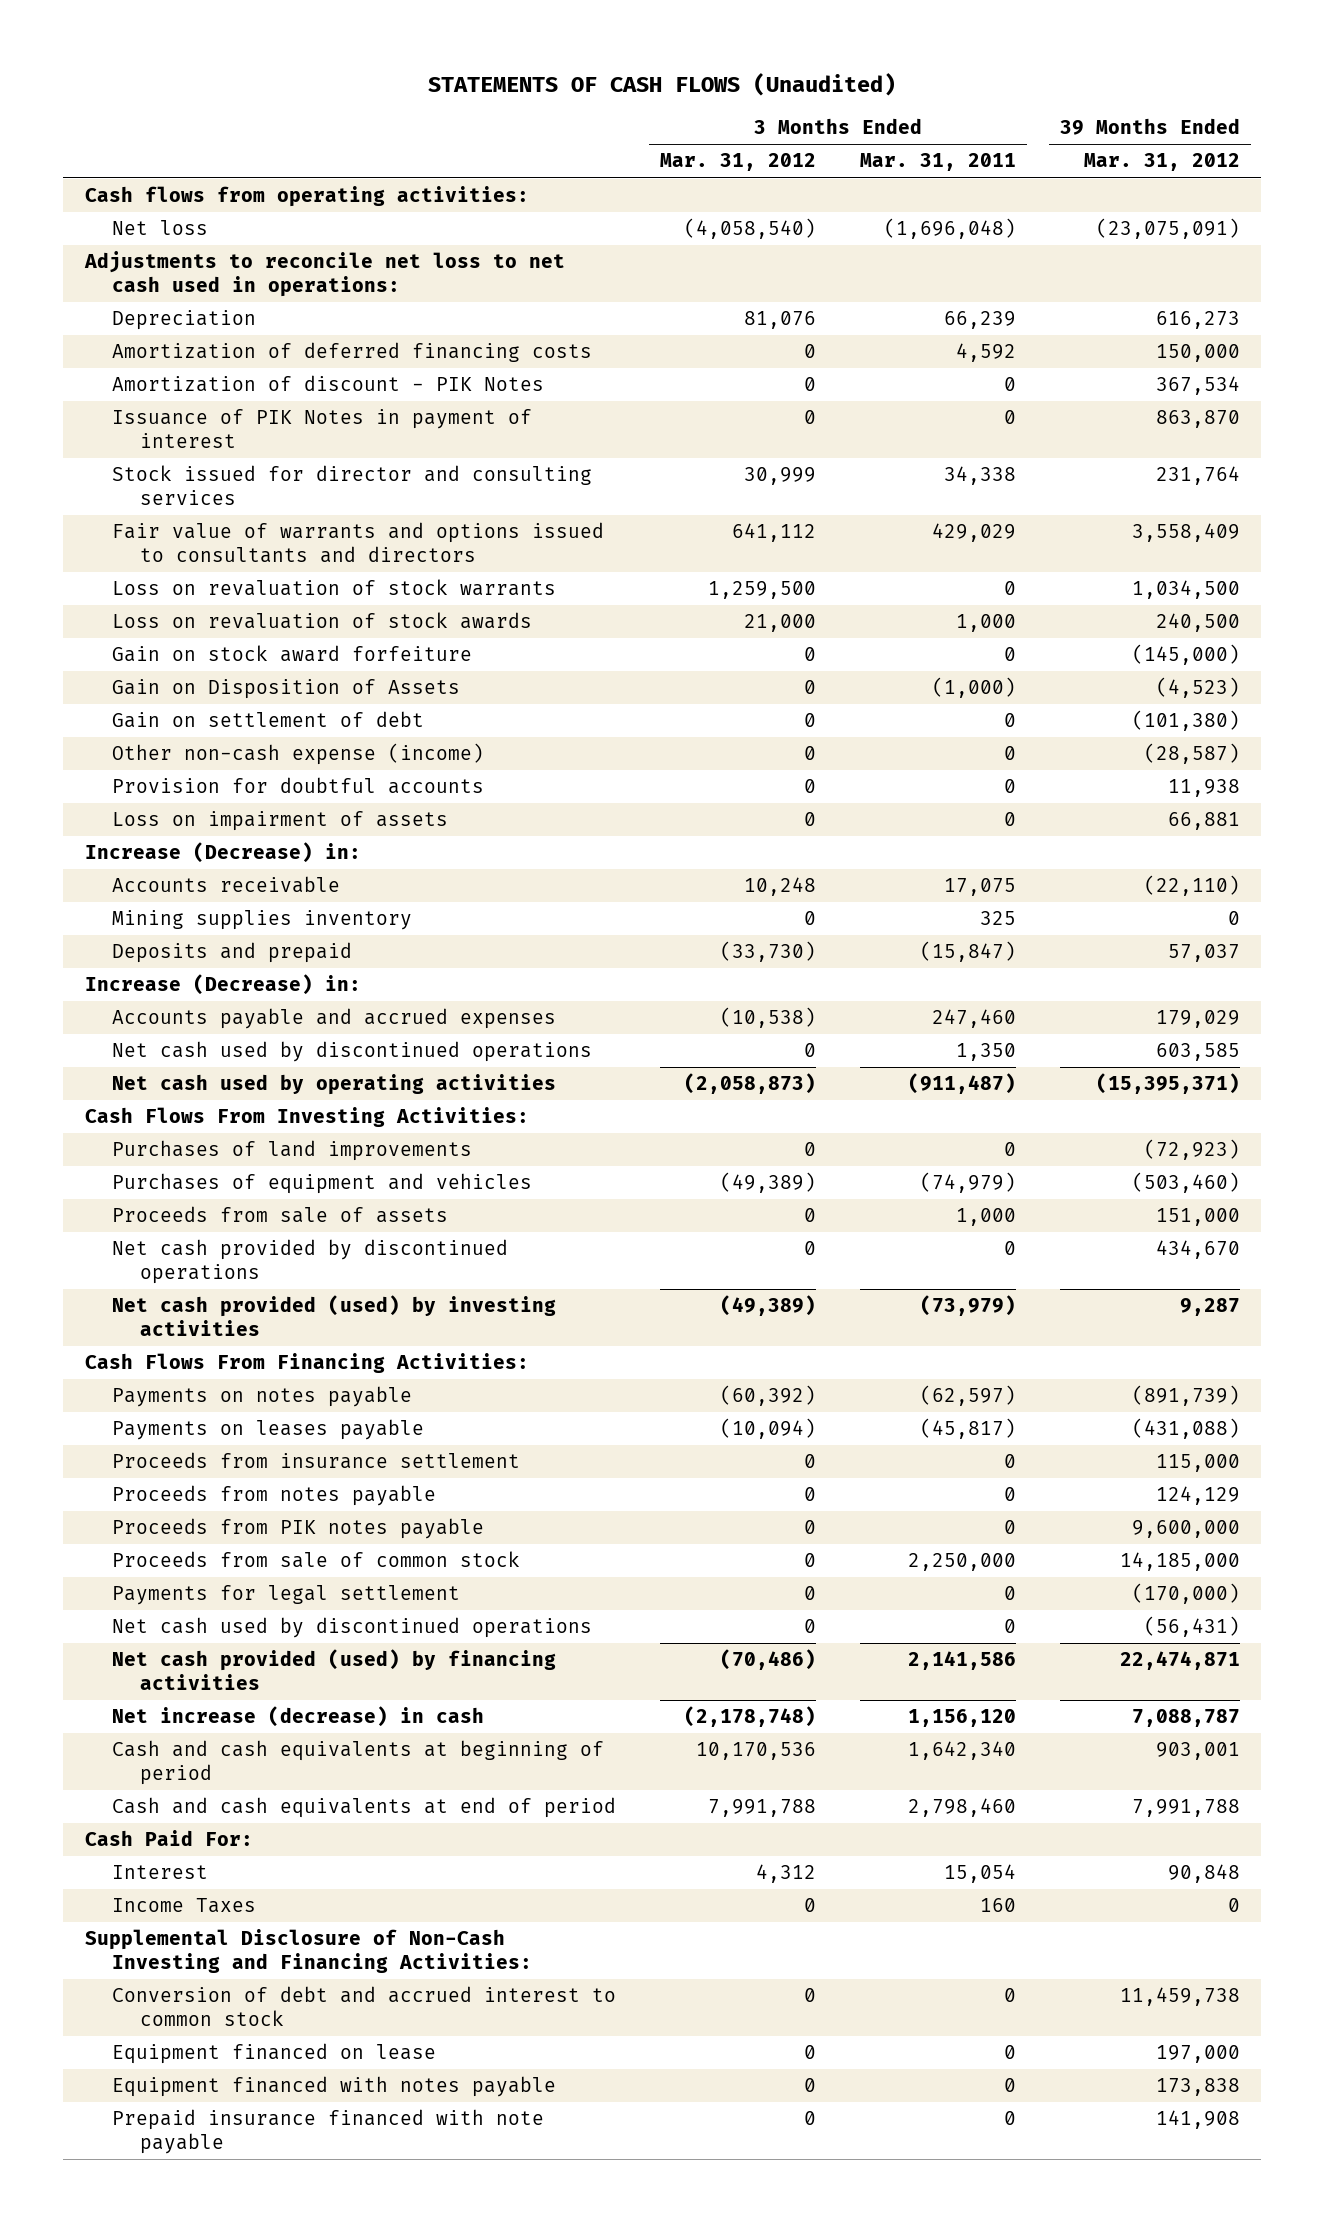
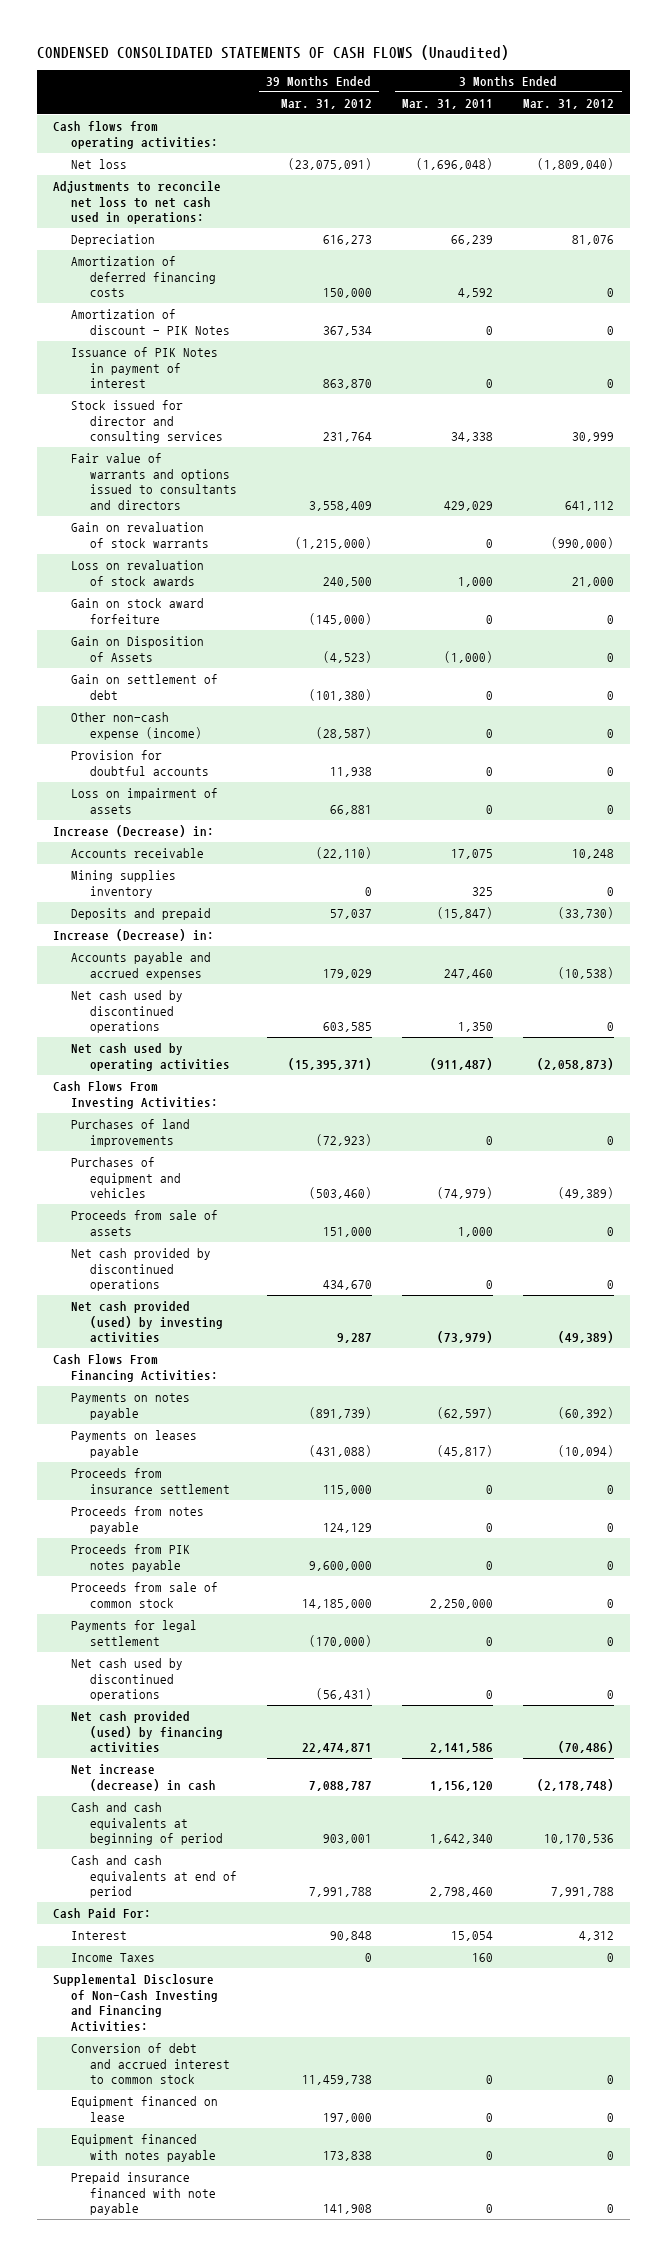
- STATEMENTS OF CASH FLOWS (Unaudited)
+ CONDENSED CONSOLIDATED STATEMENTS OF CASH FLOWS (Unaudited)
- | 3 Months Ended Mar. 31, 2012 | 3 Months Ended Mar. 31, 2011 | 39 Months Ended Mar. 31, 2012
+ | 39 Months Ended Mar. 31, 2012 | 3 Months Ended Mar. 31, 2011 | 3 Months Ended Mar. 31, 2012
- Net loss | (4,058,540) | (1,696,048) | (23,075,091)
+ Net loss | (23,075,091) | (1,696,048) | (1,809,040)
- Loss on revaluation of stock warrants | 1,259,500 | 0 | 1,034,500
+ Gain on revaluation of stock warrants | (1,215,000) | 0 | (990,000)

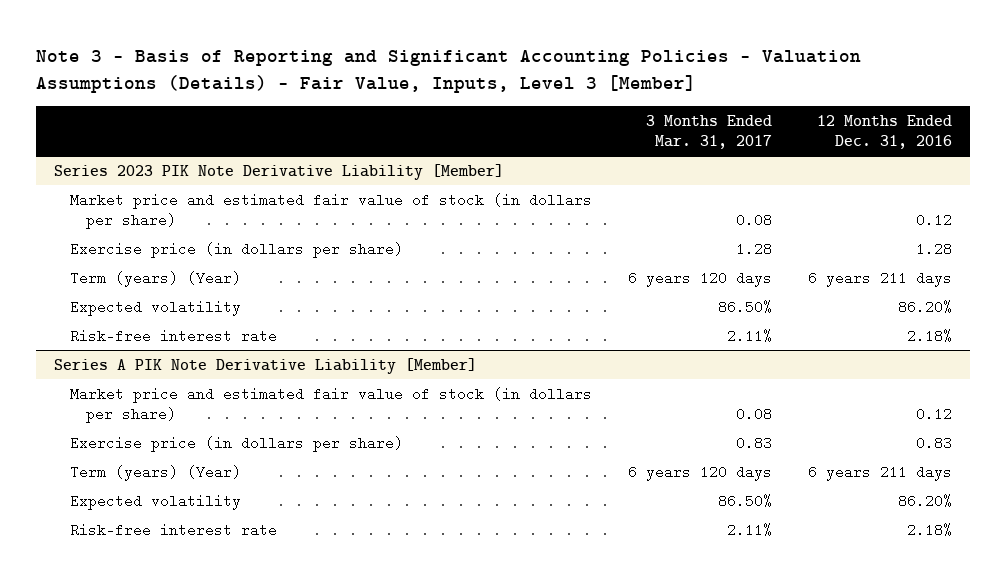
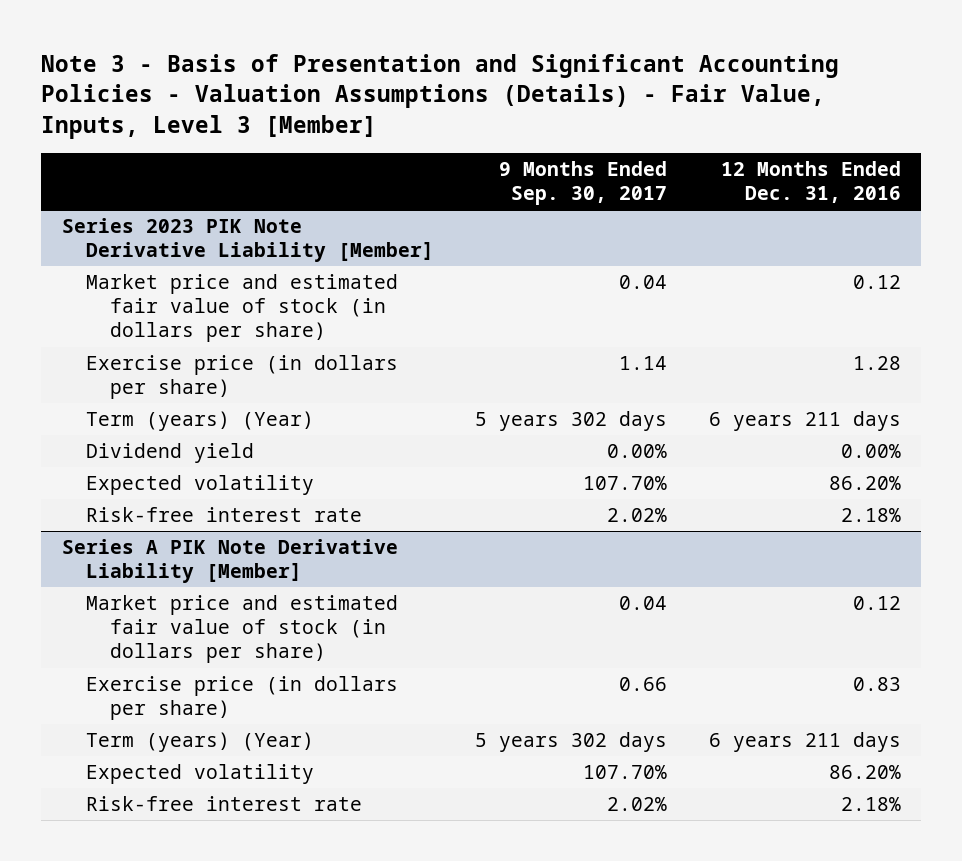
- Note 3 - Basis of Reporting and Significant Accounting Policies - Valuation Assumptions (Details) - Fair Value, Inputs, Level 3 [Member]
+ Note 3 - Basis of Presentation and Significant Accounting Policies - Valuation Assumptions (Details) - Fair Value, Inputs, Level 3 [Member]
- | 3 Months Ended Mar. 31, 2017 | 12 Months Ended Dec. 31, 2016
+ | 9 Months Ended Sep. 30, 2017 | 12 Months Ended Dec. 31, 2016
@ Series 2023 PIK Note Derivative Liability [Member]
+ Dividend yield | 0.00% | 0.00%

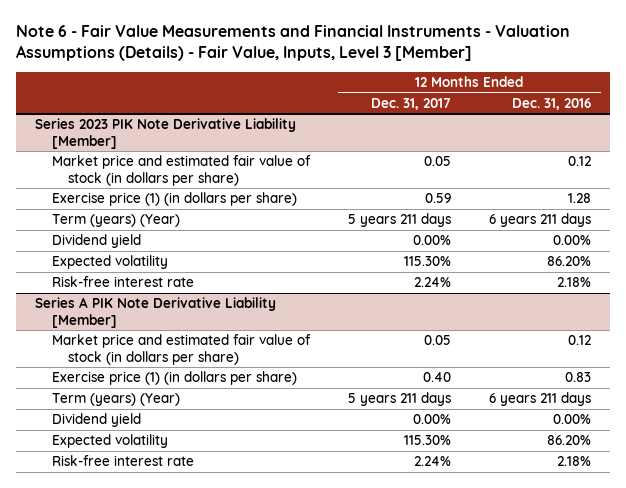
- Note 3 - Basis of Presentation and Significant Accounting Policies - Valuation Assumptions (Details) - Fair Value, Inputs, Level 3 [Member]
+ Note 6 - Fair Value Measurements and Financial Instruments - Valuation Assumptions (Details) - Fair Value, Inputs, Level 3 [Member]
- | 9 Months Ended Sep. 30, 2017 | 12 Months Ended Dec. 31, 2016
+ | 12 Months Ended Dec. 31, 2017 | 12 Months Ended Dec. 31, 2016
@ Series 2023 PIK Note Derivative Liability [Member]
- Exercise price (in dollars per share) | 1.14 | 1.28
+ Exercise price (1) (in dollars per share) | 0.59 | 1.28
@ Series A PIK Note Derivative Liability [Member]
- Exercise price (in dollars per share) | 0.66 | 0.83
+ Exercise price (1) (in dollars per share) | 0.40 | 0.83
+ Dividend yield | 0.00% | 0.00%

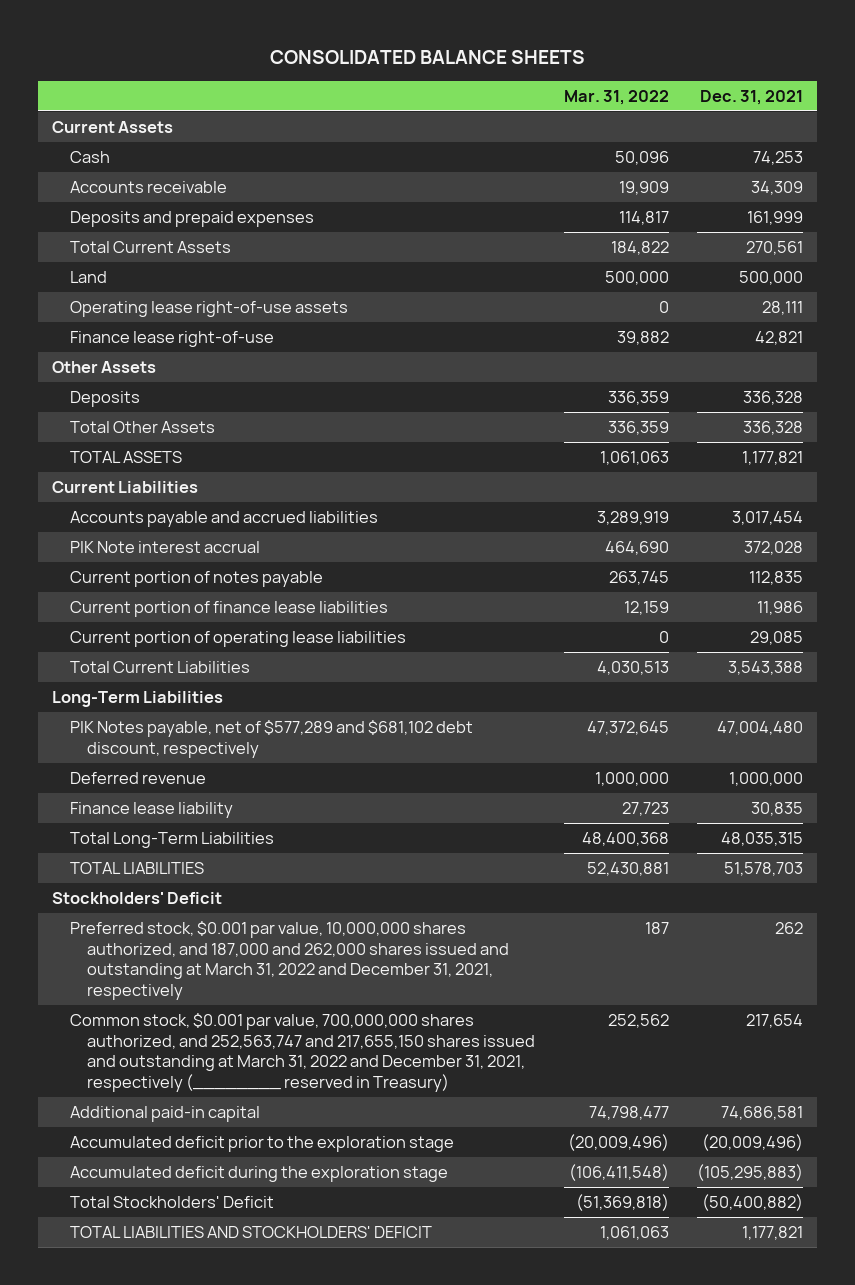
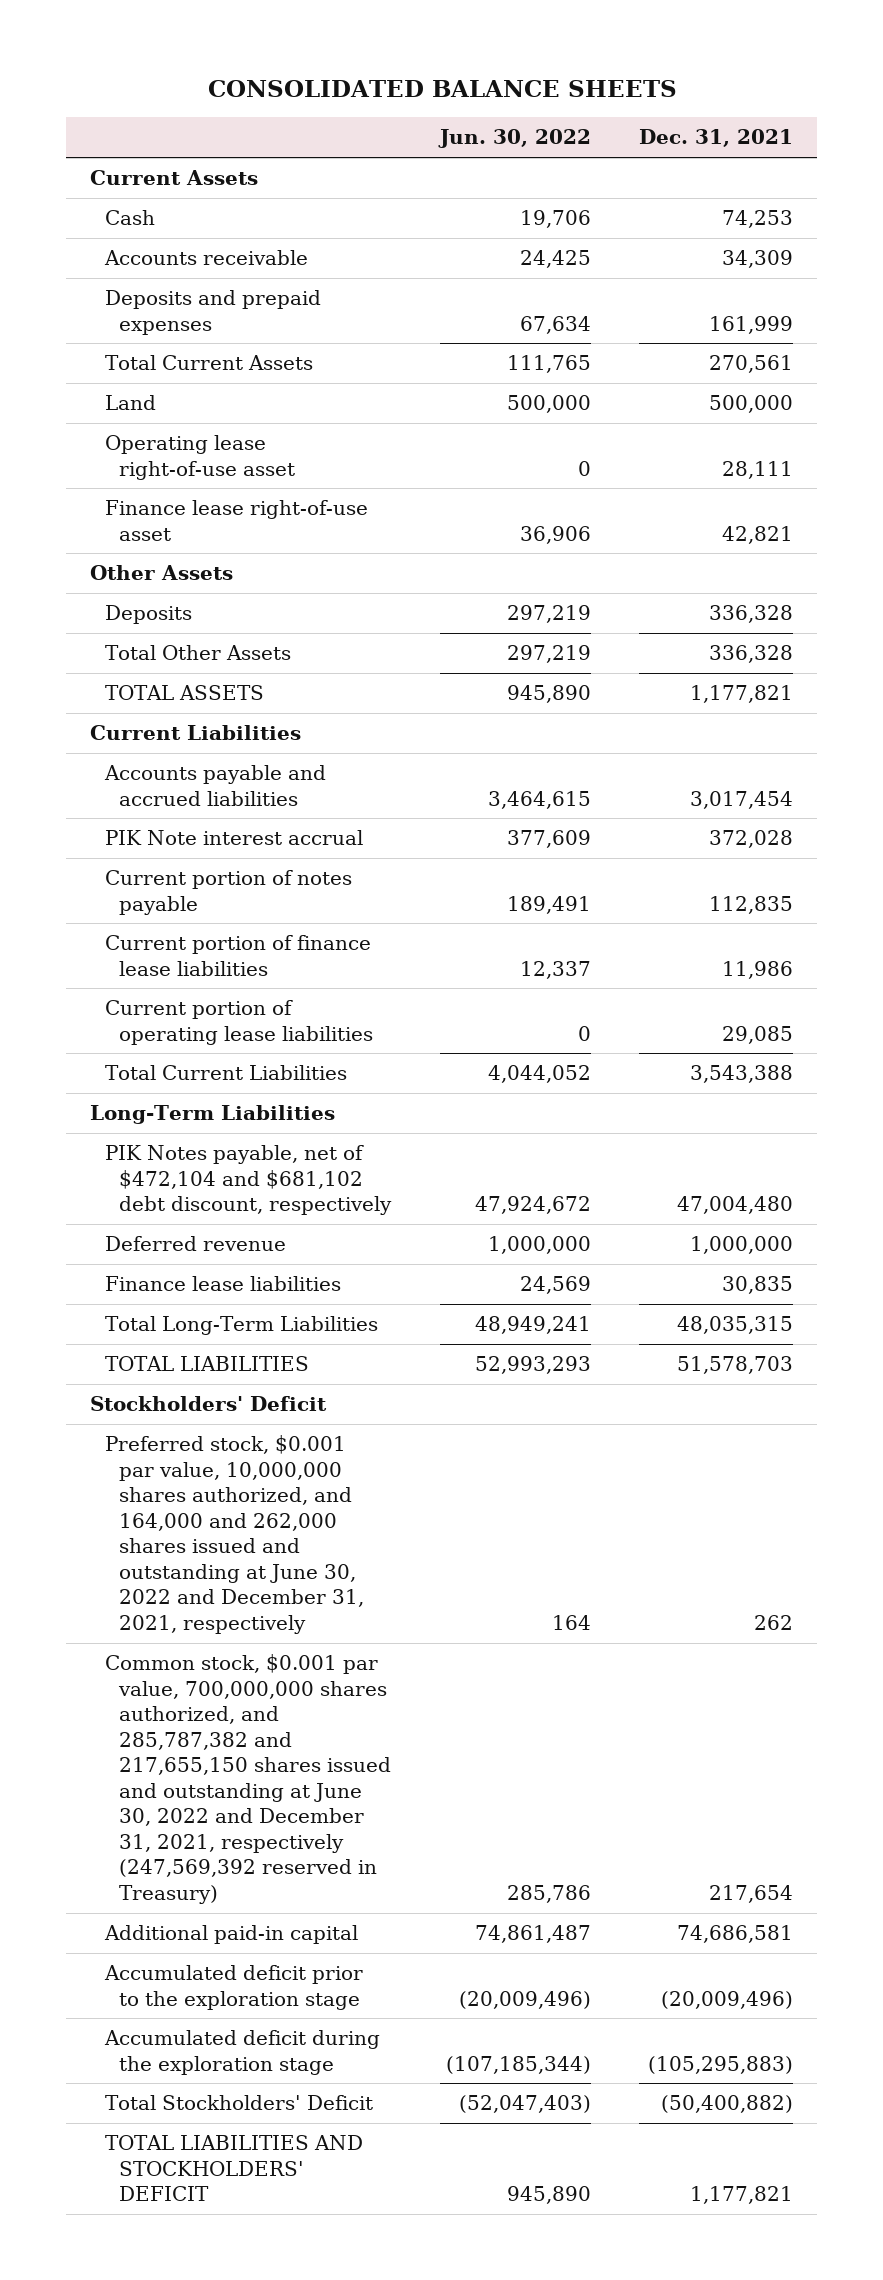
- | Mar. 31, 2022 | Dec. 31, 2021
+ | Jun. 30, 2022 | Dec. 31, 2021
- Operating lease right-of-use assets | 0 | 28,111
- Finance lease right-of-use | 39,882 | 42,821
+ Operating lease right-of-use asset | 0 | 28,111
+ Finance lease right-of-use asset | 36,906 | 42,821
- PIK Notes payable, net of $577,289 and $681,102 debt discount, respectively | 47,372,645 | 47,004,480
+ PIK Notes payable, net of $472,104 and $681,102 debt discount, respectively | 47,924,672 | 47,004,480
- Finance lease liability | 27,723 | 30,835
+ Finance lease liabilities | 24,569 | 30,835
- Preferred stock, $0.001 par value, 10,000,000 shares authorized, and 187,000 and 262,000 shares issued and outstanding at March 31, 2022 and December 31, 2021, respectively | 187 | 262
- Common stock, $0.001 par value, 700,000,000 shares authorized, and 252,563,747 and 217,655,150 shares issued and outstanding at March 31, 2022 and December 31, 2021, respectively (________ reserved in Treasury) | 252,562 | 217,654
+ Preferred stock, $0.001 par value, 10,000,000 shares authorized, and 164,000 and 262,000 shares issued and outstanding at June 30, 2022 and December 31, 2021, respectively | 164 | 262
+ Common stock, $0.001 par value, 700,000,000 shares authorized, and 285,787,382 and 217,655,150 shares issued and outstanding at June 30, 2022 and December 31, 2021, respectively (247,569,392 reserved in Treasury) | 285,786 | 217,654

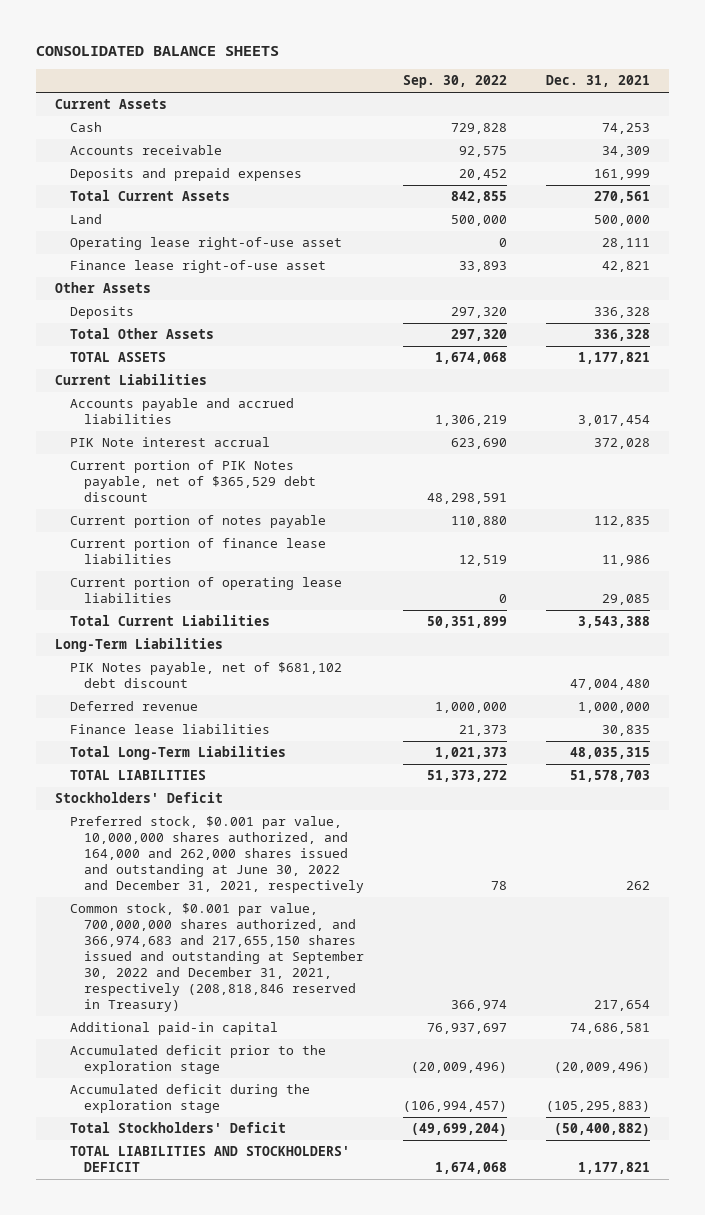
- | Jun. 30, 2022 | Dec. 31, 2021
+ | Sep. 30, 2022 | Dec. 31, 2021
+ Current portion of PIK Notes payable, net of $365,529 debt discount | 48,298,591 |
- PIK Notes payable, net of $472,104 and $681,102 debt discount, respectively | 47,924,672 | 47,004,480
+ PIK Notes payable, net of $681,102 debt discount | | 47,004,480
- Common stock, $0.001 par value, 700,000,000 shares authorized, and 285,787,382 and 217,655,150 shares issued and outstanding at June 30, 2022 and December 31, 2021, respectively (247,569,392 reserved in Treasury) | 285,786 | 217,654
+ Common stock, $0.001 par value, 700,000,000 shares authorized, and 366,974,683 and 217,655,150 shares issued and outstanding at September 30, 2022 and December 31, 2021, respectively (208,818,846 reserved in Treasury) | 366,974 | 217,654

